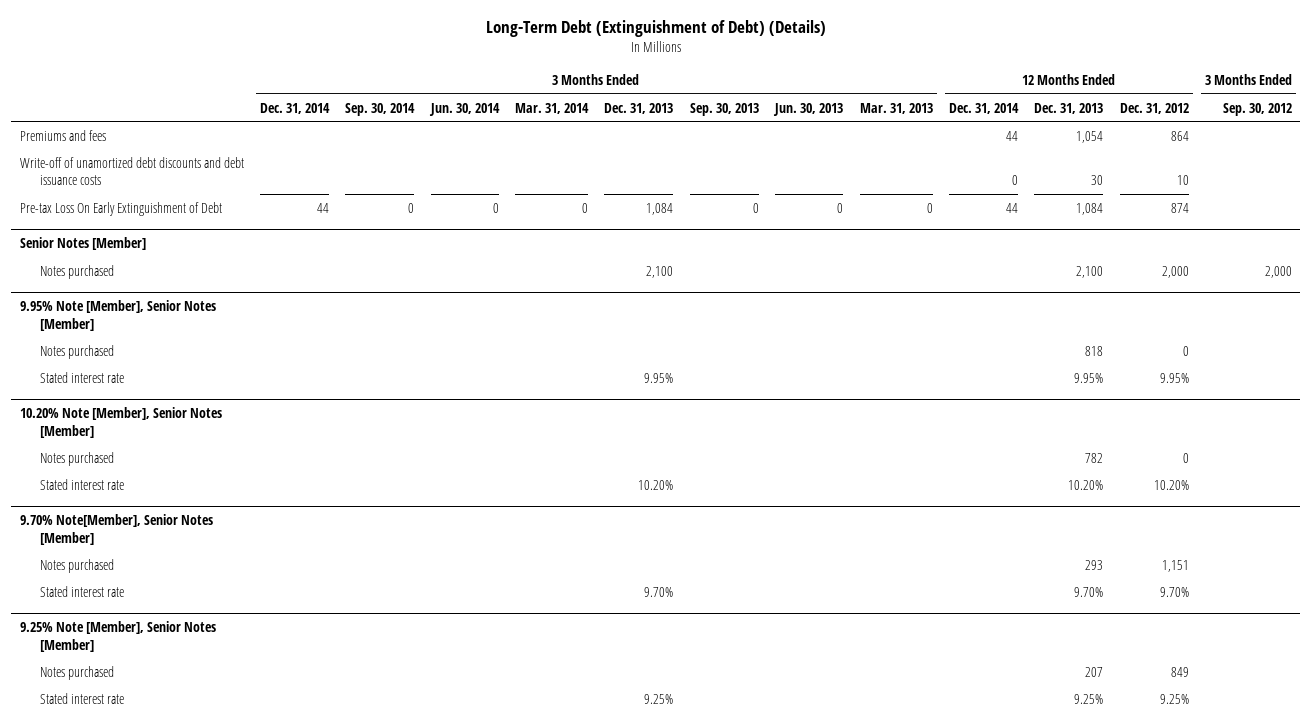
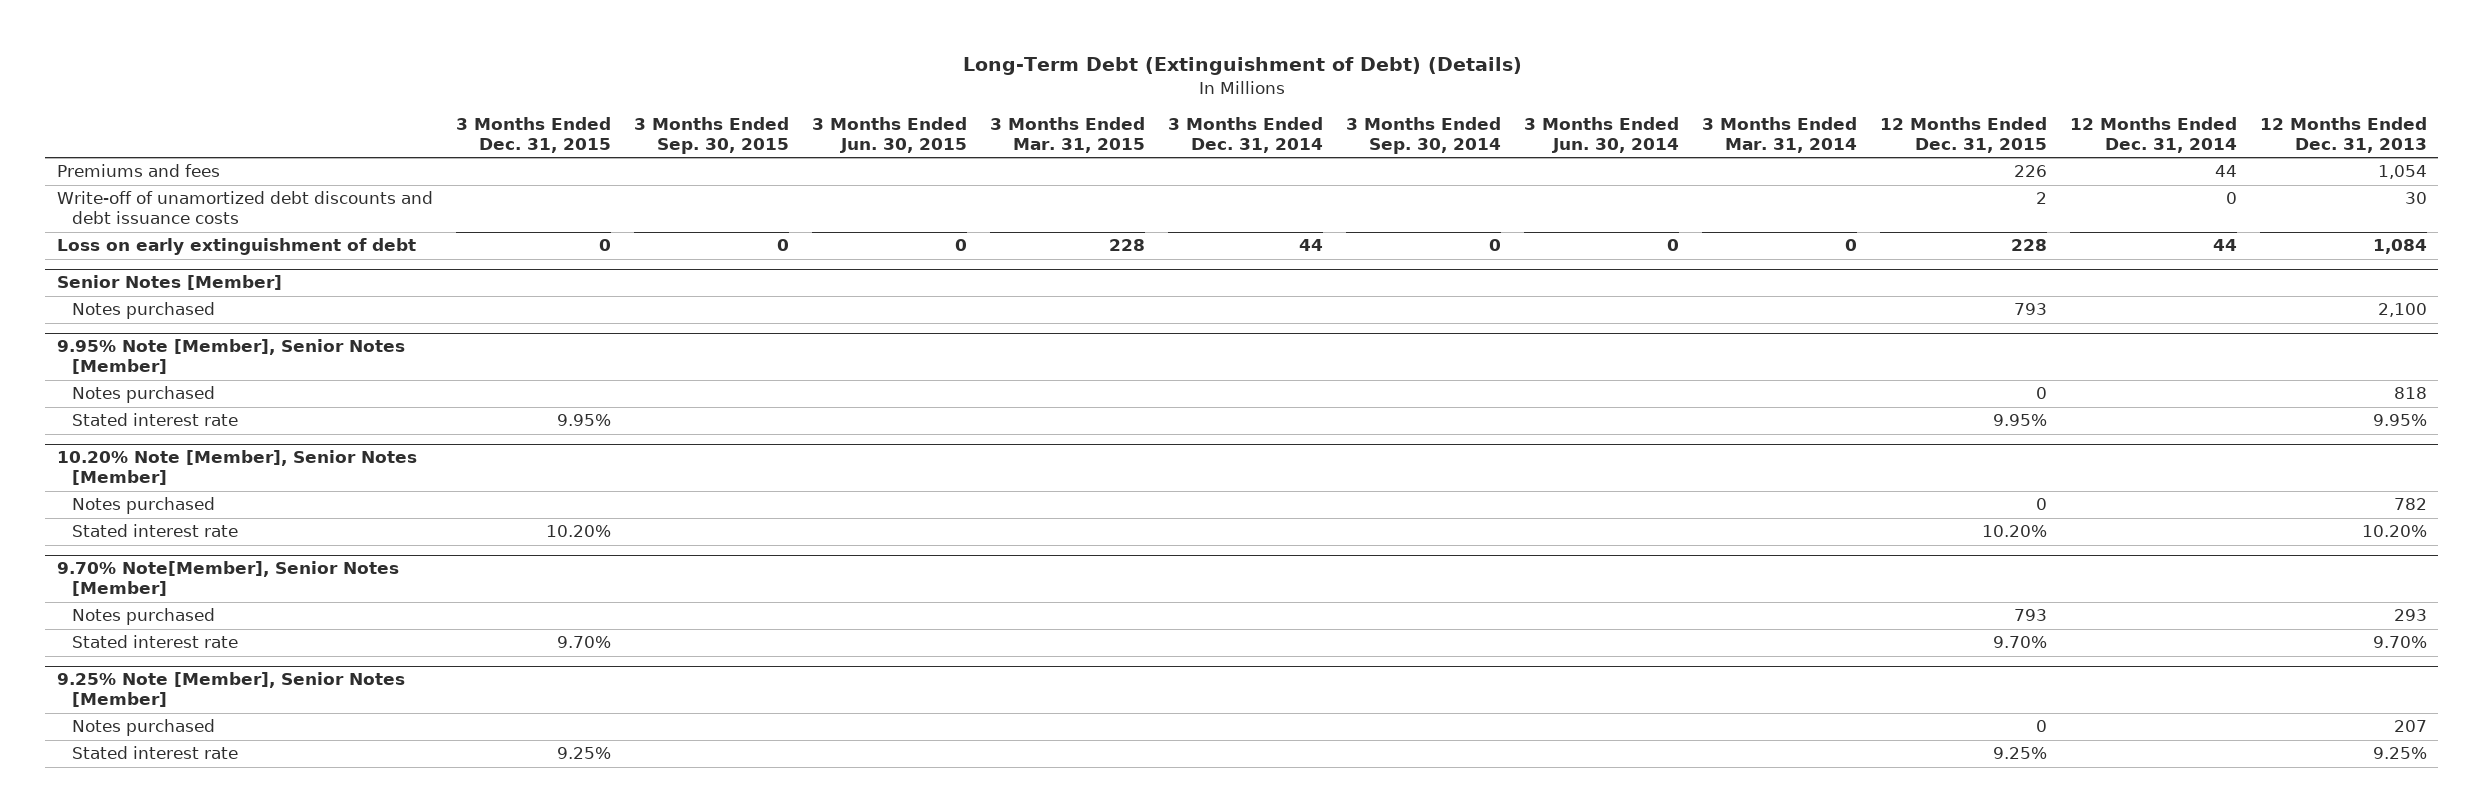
- | 3 Months Ended Dec. 31, 2014 | 3 Months Ended Sep. 30, 2014 | 3 Months Ended Jun. 30, 2014 | 3 Months Ended Mar. 31, 2014 | 3 Months Ended Dec. 31, 2013 | 3 Months Ended Sep. 30, 2013 | 3 Months Ended Jun. 30, 2013 | 3 Months Ended Mar. 31, 2013 | 12 Months Ended Dec. 31, 2014 | 12 Months Ended Dec. 31, 2013 | 12 Months Ended Dec. 31, 2012 | 3 Months Ended Sep. 30, 2012
+ | 3 Months Ended Dec. 31, 2015 | 3 Months Ended Sep. 30, 2015 | 3 Months Ended Jun. 30, 2015 | 3 Months Ended Mar. 31, 2015 | 3 Months Ended Dec. 31, 2014 | 3 Months Ended Sep. 30, 2014 | 3 Months Ended Jun. 30, 2014 | 3 Months Ended Mar. 31, 2014 | 12 Months Ended Dec. 31, 2015 | 12 Months Ended Dec. 31, 2014 | 12 Months Ended Dec. 31, 2013
- Pre-tax Loss On Early Extinguishment of Debt | 44 | 0 | 0 | 0 | 1,084 | 0 | 0 | 0 | 44 | 1,084 | 874 |
+ Loss on early extinguishment of debt | 0 | 0 | 0 | 228 | 44 | 0 | 0 | 0 | 228 | 44 | 1,084

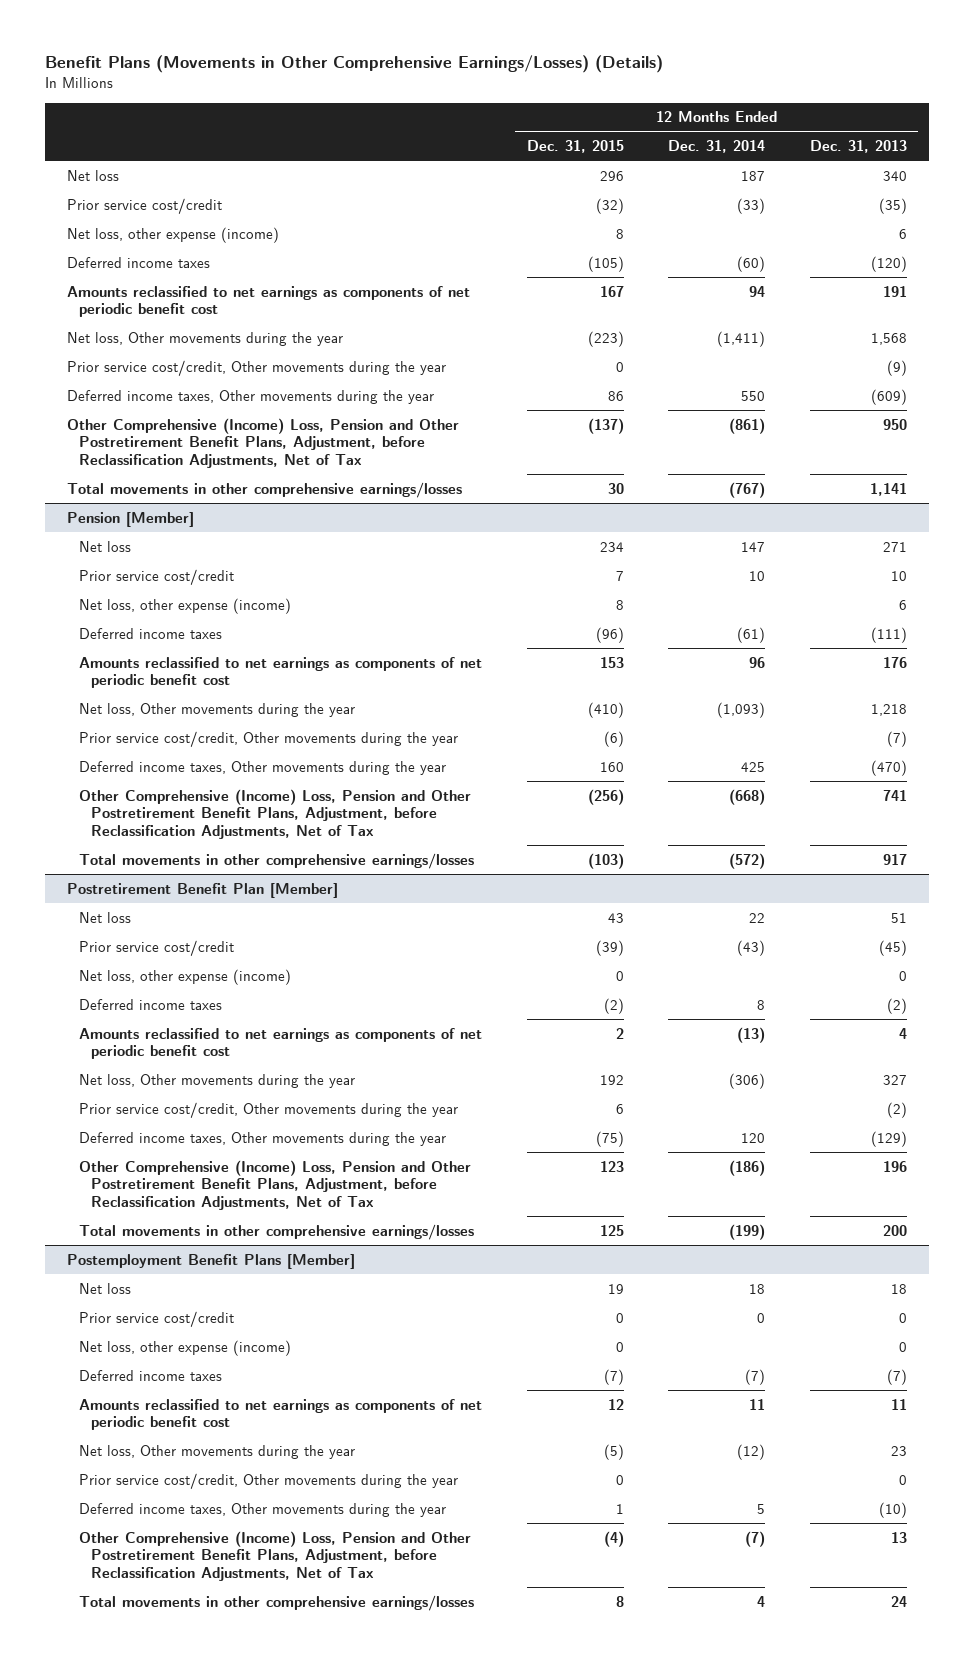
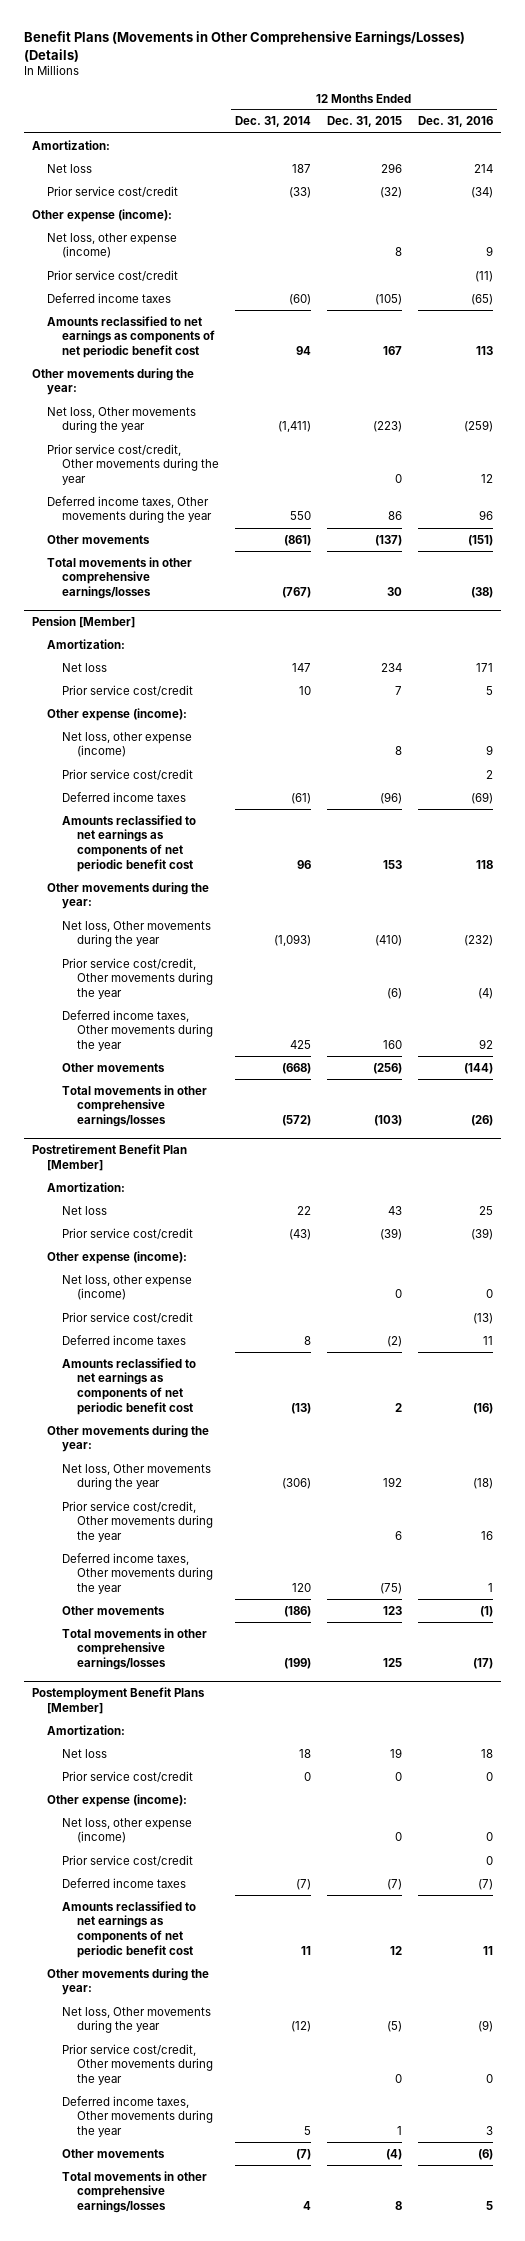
- | 12 Months Ended Dec. 31, 2015 | 12 Months Ended Dec. 31, 2014 | 12 Months Ended Dec. 31, 2013
+ | 12 Months Ended Dec. 31, 2014 | 12 Months Ended Dec. 31, 2015 | 12 Months Ended Dec. 31, 2016
+ Amortization:
+ Other expense (income):
+ Prior service cost/credit | | | (11)
+ Other movements during the year:
- Other Comprehensive (Income) Loss, Pension and Other Postretirement Benefit Plans, Adjustment, before Reclassification Adjustments, Net of Tax | (137) | (861) | 950
+ Other movements | (861) | (137) | (151)
@ Pension [Member]
+ Amortization:
+ Other expense (income):
+ Prior service cost/credit | | | 2
+ Other movements during the year:
- Other Comprehensive (Income) Loss, Pension and Other Postretirement Benefit Plans, Adjustment, before Reclassification Adjustments, Net of Tax | (256) | (668) | 741
+ Other movements | (668) | (256) | (144)
@ Postretirement Benefit Plan [Member]
+ Amortization:
+ Other expense (income):
+ Prior service cost/credit | | | (13)
+ Other movements during the year:
- Other Comprehensive (Income) Loss, Pension and Other Postretirement Benefit Plans, Adjustment, before Reclassification Adjustments, Net of Tax | 123 | (186) | 196
+ Other movements | (186) | 123 | (1)
@ Postemployment Benefit Plans [Member]
+ Amortization:
+ Other expense (income):
+ Prior service cost/credit | | | 0
+ Other movements during the year:
- Other Comprehensive (Income) Loss, Pension and Other Postretirement Benefit Plans, Adjustment, before Reclassification Adjustments, Net of Tax | (4) | (7) | 13
+ Other movements | (7) | (4) | (6)

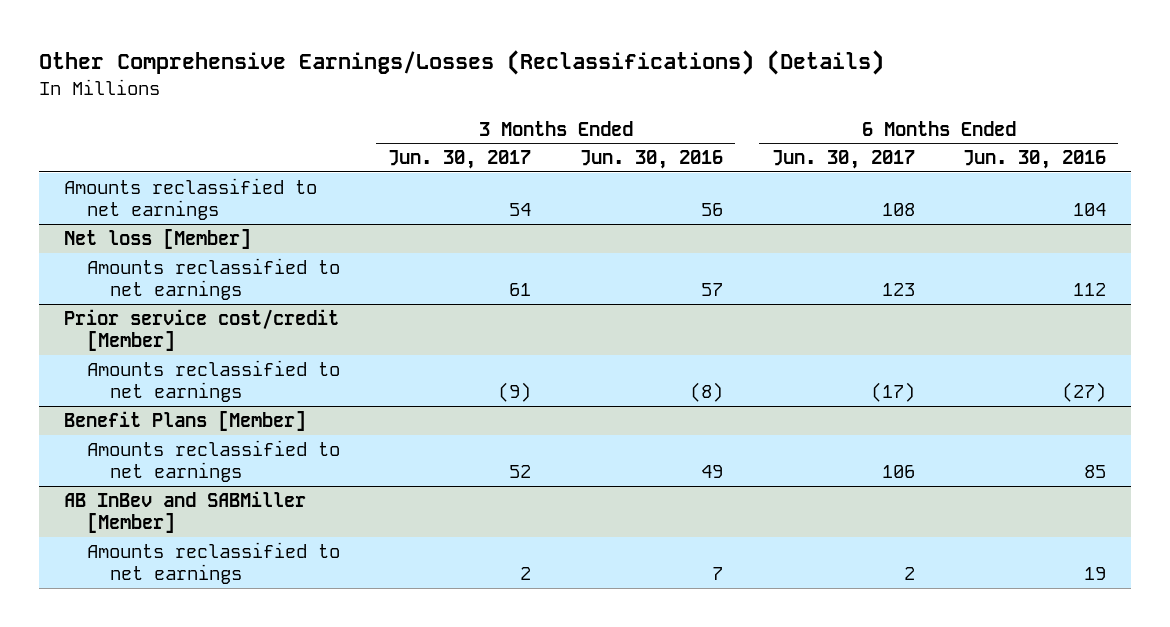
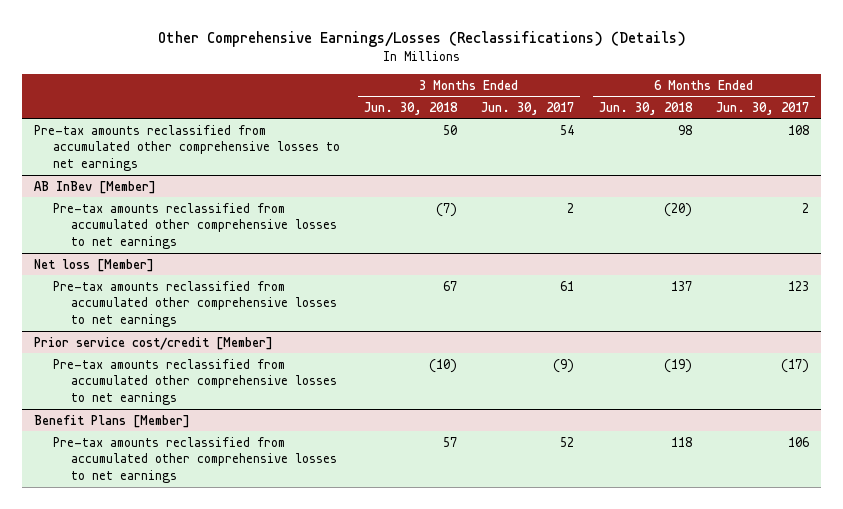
- | 3 Months Ended Jun. 30, 2017 | 3 Months Ended Jun. 30, 2016 | 6 Months Ended Jun. 30, 2017 | 6 Months Ended Jun. 30, 2016
+ | 3 Months Ended Jun. 30, 2018 | 3 Months Ended Jun. 30, 2017 | 6 Months Ended Jun. 30, 2018 | 6 Months Ended Jun. 30, 2017
- Amounts reclassified to net earnings | 54 | 56 | 108 | 104
+ Pre-tax amounts reclassified from accumulated other comprehensive losses to net earnings | 50 | 54 | 98 | 108
+ AB InBev [Member]
+ Pre-tax amounts reclassified from accumulated other comprehensive losses to net earnings | (7) | 2 | (20) | 2
@ Net loss [Member]
- Amounts reclassified to net earnings | 61 | 57 | 123 | 112
+ Pre-tax amounts reclassified from accumulated other comprehensive losses to net earnings | 67 | 61 | 137 | 123
@ Prior service cost/credit [Member]
- Amounts reclassified to net earnings | (9) | (8) | (17) | (27)
+ Pre-tax amounts reclassified from accumulated other comprehensive losses to net earnings | (10) | (9) | (19) | (17)
@ Benefit Plans [Member]
- Amounts reclassified to net earnings | 52 | 49 | 106 | 85
- AB InBev and SABMiller [Member]
- Amounts reclassified to net earnings | 2 | 7 | 2 | 19
@ Benefit Plans [Member]
+ Pre-tax amounts reclassified from accumulated other comprehensive losses to net earnings | 57 | 52 | 118 | 106

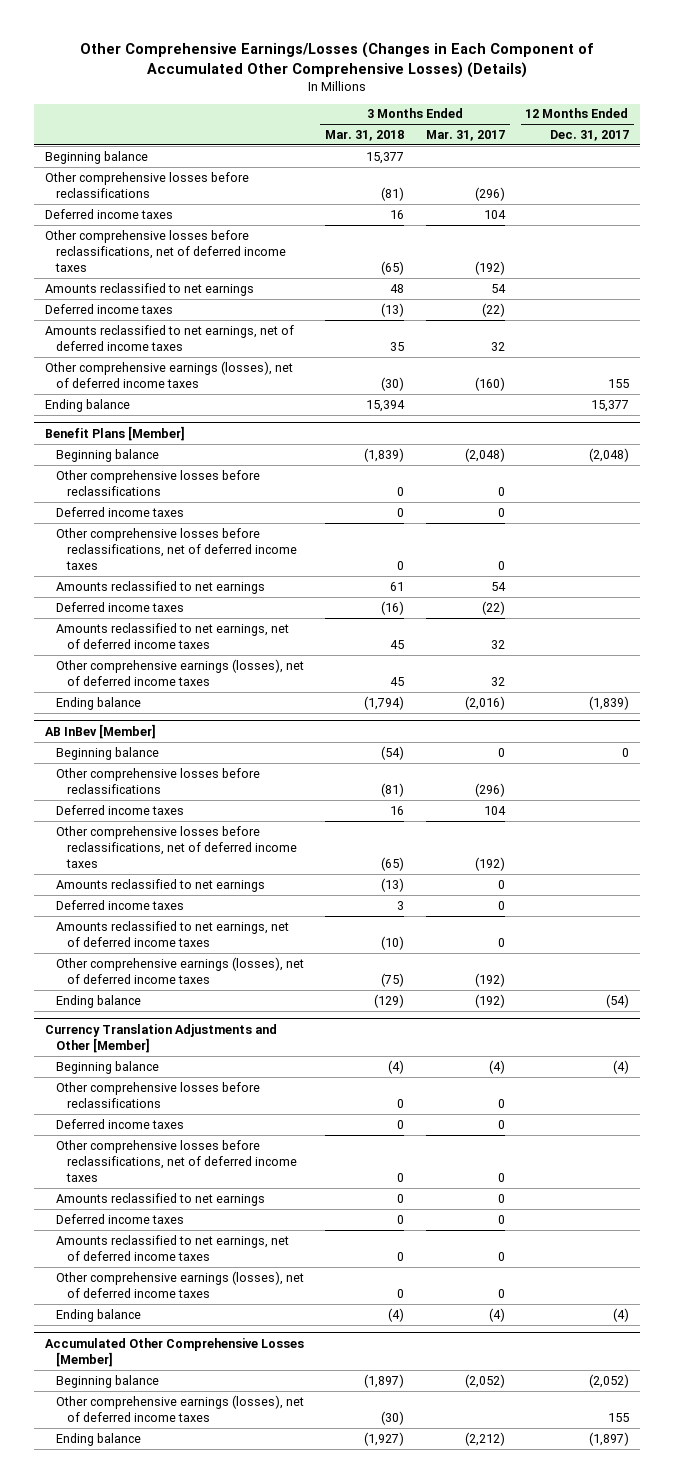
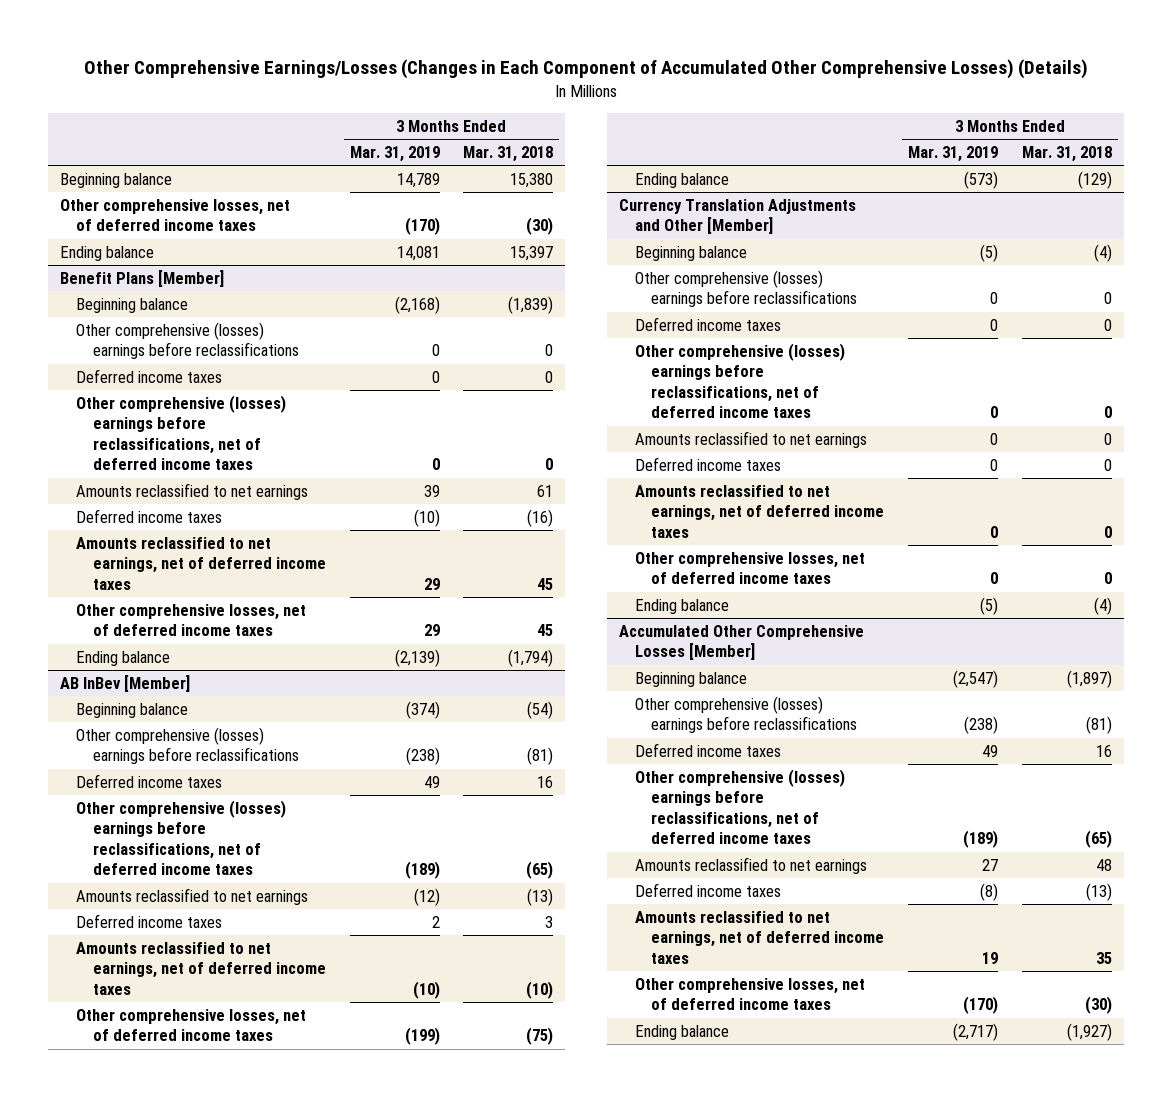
- | 3 Months Ended Mar. 31, 2018 | 3 Months Ended Mar. 31, 2017 | 12 Months Ended Dec. 31, 2017
+ | 3 Months Ended Mar. 31, 2019 | 3 Months Ended Mar. 31, 2018
- Beginning balance | 15,377 | |
- Other comprehensive losses before reclassifications | (81) | (296) |
- Deferred income taxes | 16 | 104 |
- Other comprehensive losses before reclassifications, net of deferred income taxes | (65) | (192) |
- Amounts reclassified to net earnings | 48 | 54 |
- Deferred income taxes | (13) | (22) |
- Amounts reclassified to net earnings, net of deferred income taxes | 35 | 32 |
- Other comprehensive earnings (losses), net of deferred income taxes | (30) | (160) | 155
- Ending balance | 15,394 | | 15,377
+ Beginning balance | 14,789 | 15,380
+ Other comprehensive losses, net of deferred income taxes | (170) | (30)
+ Ending balance | 14,081 | 15,397
@ Benefit Plans [Member]
- Other comprehensive losses before reclassifications | 0 | 0 |
+ Other comprehensive (losses) earnings before reclassifications | 0 | 0
- Other comprehensive losses before reclassifications, net of deferred income taxes | 0 | 0 |
+ Other comprehensive (losses) earnings before reclassifications, net of deferred income taxes | 0 | 0
- Other comprehensive earnings (losses), net of deferred income taxes | 45 | 32 |
+ Other comprehensive losses, net of deferred income taxes | 29 | 45
@ AB InBev [Member]
- Other comprehensive losses before reclassifications | (81) | (296) |
+ Other comprehensive (losses) earnings before reclassifications | (238) | (81)
- Other comprehensive losses before reclassifications, net of deferred income taxes | (65) | (192) |
+ Other comprehensive (losses) earnings before reclassifications, net of deferred income taxes | (189) | (65)
- Other comprehensive earnings (losses), net of deferred income taxes | (75) | (192) |
+ Other comprehensive losses, net of deferred income taxes | (199) | (75)
@ Currency Translation Adjustments and Other [Member]
- Other comprehensive losses before reclassifications | 0 | 0 |
+ Other comprehensive (losses) earnings before reclassifications | 0 | 0
- Other comprehensive losses before reclassifications, net of deferred income taxes | 0 | 0 |
+ Other comprehensive (losses) earnings before reclassifications, net of deferred income taxes | 0 | 0
- Other comprehensive earnings (losses), net of deferred income taxes | 0 | 0 |
+ Other comprehensive losses, net of deferred income taxes | 0 | 0
@ Accumulated Other Comprehensive Losses [Member]
- Other comprehensive earnings (losses), net of deferred income taxes | (30) | | 155
+ Other comprehensive (losses) earnings before reclassifications | (238) | (81)
+ Deferred income taxes | 49 | 16
+ Other comprehensive (losses) earnings before reclassifications, net of deferred income taxes | (189) | (65)
+ Amounts reclassified to net earnings | 27 | 48
+ Deferred income taxes | (8) | (13)
+ Amounts reclassified to net earnings, net of deferred income taxes | 19 | 35
+ Other comprehensive losses, net of deferred income taxes | (170) | (30)

